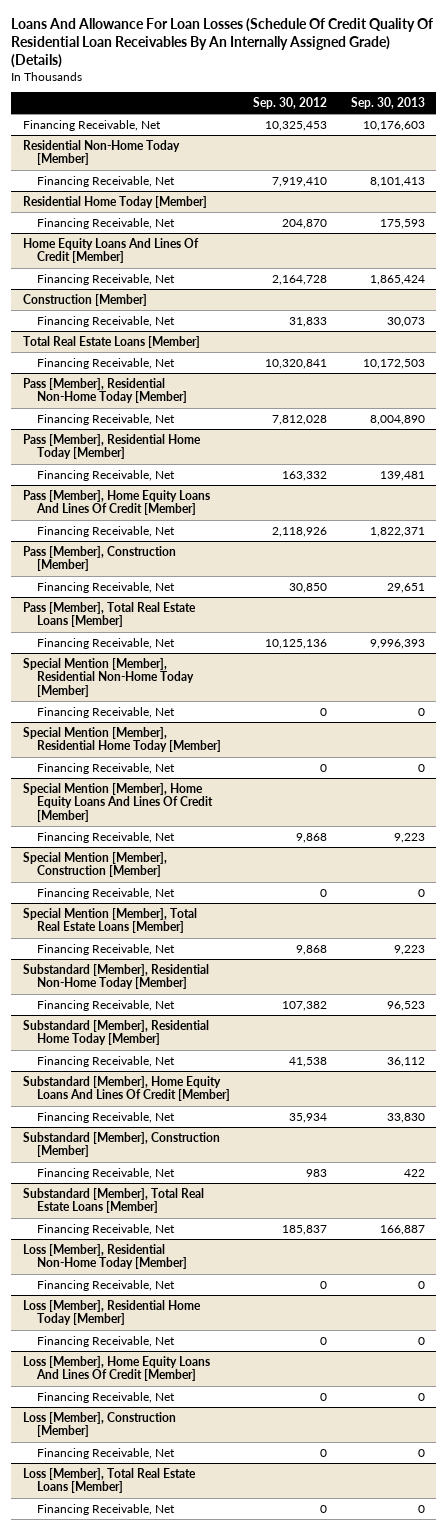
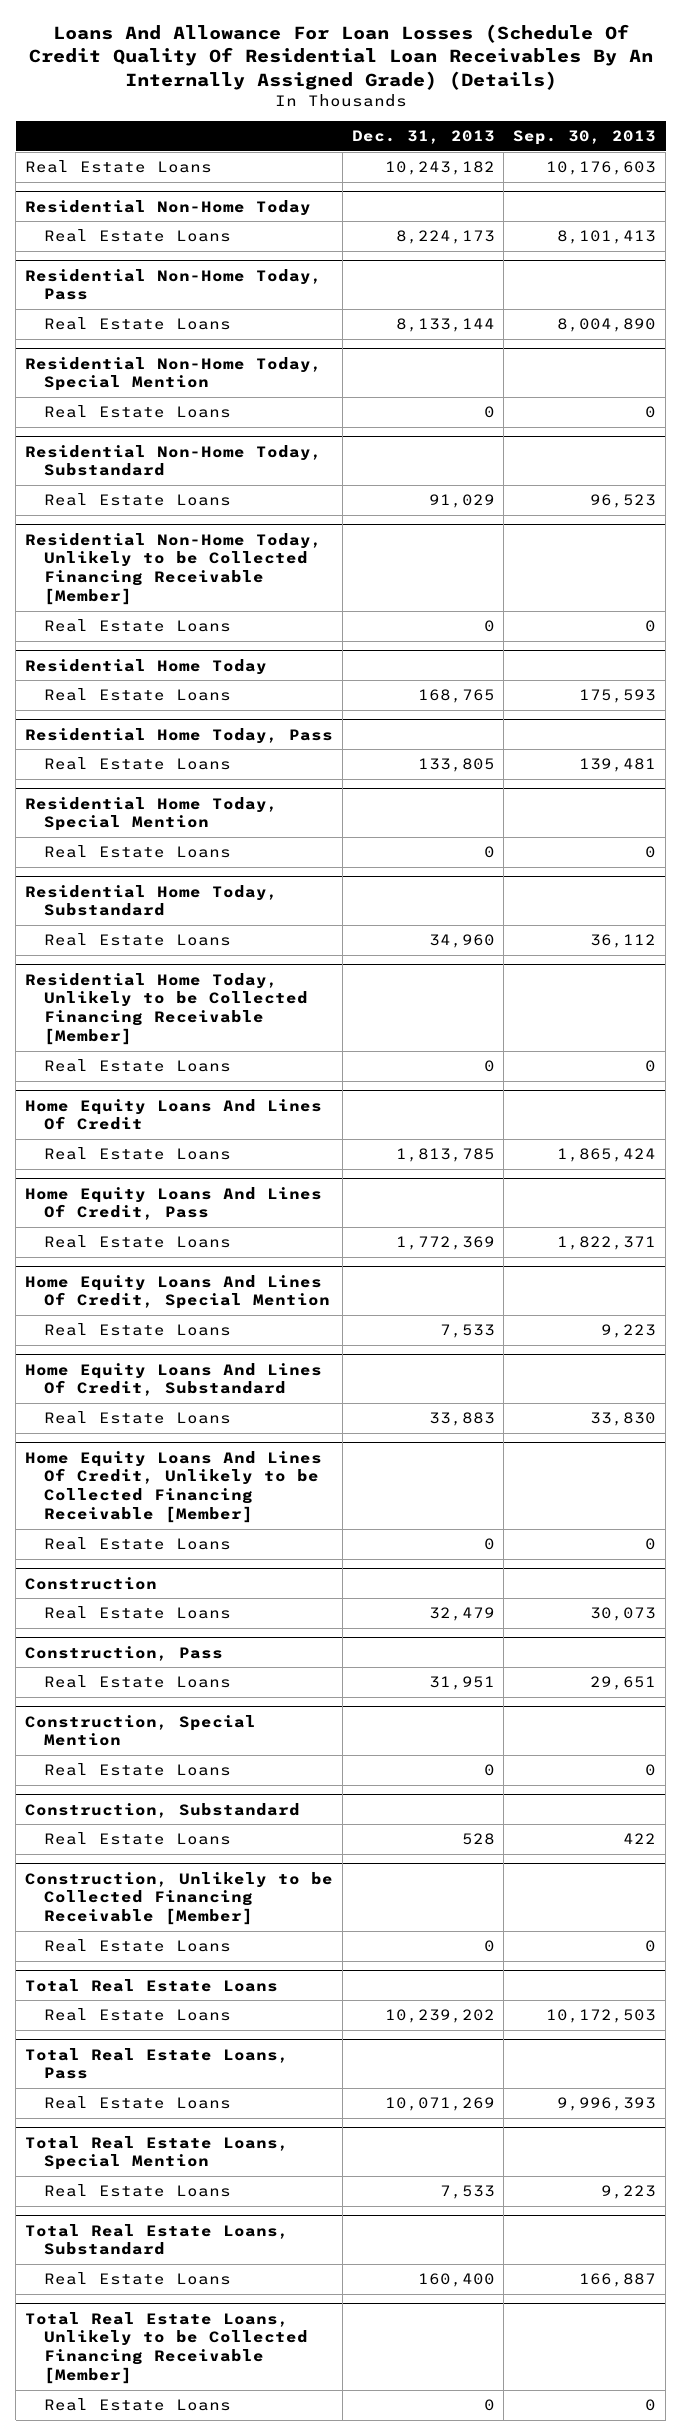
- | Sep. 30, 2012 | Sep. 30, 2013
+ | Dec. 31, 2013 | Sep. 30, 2013
- Financing Receivable, Net | 10,325,453 | 10,176,603
- Residential Non-Home Today [Member]
- Financing Receivable, Net | 7,919,410 | 8,101,413
- Residential Home Today [Member]
- Financing Receivable, Net | 204,870 | 175,593
- Home Equity Loans And Lines Of Credit [Member]
- Financing Receivable, Net | 2,164,728 | 1,865,424
- Construction [Member]
- Financing Receivable, Net | 31,833 | 30,073
- Total Real Estate Loans [Member]
- Financing Receivable, Net | 10,320,841 | 10,172,503
- Pass [Member], Residential Non-Home Today [Member]
- Financing Receivable, Net | 7,812,028 | 8,004,890
- Pass [Member], Residential Home Today [Member]
- Financing Receivable, Net | 163,332 | 139,481
- Pass [Member], Home Equity Loans And Lines Of Credit [Member]
- Financing Receivable, Net | 2,118,926 | 1,822,371
- Pass [Member], Construction [Member]
- Financing Receivable, Net | 30,850 | 29,651
- Pass [Member], Total Real Estate Loans [Member]
- Financing Receivable, Net | 10,125,136 | 9,996,393
- Special Mention [Member], Residential Non-Home Today [Member]
- Financing Receivable, Net | 0 | 0
- Special Mention [Member], Residential Home Today [Member]
- Financing Receivable, Net | 0 | 0
- Special Mention [Member], Home Equity Loans And Lines Of Credit [Member]
- Financing Receivable, Net | 9,868 | 9,223
- Special Mention [Member], Construction [Member]
- Financing Receivable, Net | 0 | 0
- Special Mention [Member], Total Real Estate Loans [Member]
- Financing Receivable, Net | 9,868 | 9,223
- Substandard [Member], Residential Non-Home Today [Member]
- Financing Receivable, Net | 107,382 | 96,523
- Substandard [Member], Residential Home Today [Member]
- Financing Receivable, Net | 41,538 | 36,112
- Substandard [Member], Home Equity Loans And Lines Of Credit [Member]
- Financing Receivable, Net | 35,934 | 33,830
- Substandard [Member], Construction [Member]
- Financing Receivable, Net | 983 | 422
- Substandard [Member], Total Real Estate Loans [Member]
- Financing Receivable, Net | 185,837 | 166,887
- Loss [Member], Residential Non-Home Today [Member]
- Financing Receivable, Net | 0 | 0
- Loss [Member], Residential Home Today [Member]
- Financing Receivable, Net | 0 | 0
- Loss [Member], Home Equity Loans And Lines Of Credit [Member]
- Financing Receivable, Net | 0 | 0
- Loss [Member], Construction [Member]
- Financing Receivable, Net | 0 | 0
- Loss [Member], Total Real Estate Loans [Member]
- Financing Receivable, Net | 0 | 0
+ Real Estate Loans | 10,243,182 | 10,176,603
+ Residential Non-Home Today
+ Real Estate Loans | 8,224,173 | 8,101,413
+ Residential Non-Home Today, Pass
+ Real Estate Loans | 8,133,144 | 8,004,890
+ Residential Non-Home Today, Special Mention
+ Real Estate Loans | 0 | 0
+ Residential Non-Home Today, Substandard
+ Real Estate Loans | 91,029 | 96,523
+ Residential Non-Home Today, Unlikely to be Collected Financing Receivable [Member]
+ Real Estate Loans | 0 | 0
+ Residential Home Today
+ Real Estate Loans | 168,765 | 175,593
+ Residential Home Today, Pass
+ Real Estate Loans | 133,805 | 139,481
+ Residential Home Today, Special Mention
+ Real Estate Loans | 0 | 0
+ Residential Home Today, Substandard
+ Real Estate Loans | 34,960 | 36,112
+ Residential Home Today, Unlikely to be Collected Financing Receivable [Member]
+ Real Estate Loans | 0 | 0
+ Home Equity Loans And Lines Of Credit
+ Real Estate Loans | 1,813,785 | 1,865,424
+ Home Equity Loans And Lines Of Credit, Pass
+ Real Estate Loans | 1,772,369 | 1,822,371
+ Home Equity Loans And Lines Of Credit, Special Mention
+ Real Estate Loans | 7,533 | 9,223
+ Home Equity Loans And Lines Of Credit, Substandard
+ Real Estate Loans | 33,883 | 33,830
+ Home Equity Loans And Lines Of Credit, Unlikely to be Collected Financing Receivable [Member]
+ Real Estate Loans | 0 | 0
+ Construction
+ Real Estate Loans | 32,479 | 30,073
+ Construction, Pass
+ Real Estate Loans | 31,951 | 29,651
+ Construction, Special Mention
+ Real Estate Loans | 0 | 0
+ Construction, Substandard
+ Real Estate Loans | 528 | 422
+ Construction, Unlikely to be Collected Financing Receivable [Member]
+ Real Estate Loans | 0 | 0
+ Total Real Estate Loans
+ Real Estate Loans | 10,239,202 | 10,172,503
+ Total Real Estate Loans, Pass
+ Real Estate Loans | 10,071,269 | 9,996,393
+ Total Real Estate Loans, Special Mention
+ Real Estate Loans | 7,533 | 9,223
+ Total Real Estate Loans, Substandard
+ Real Estate Loans | 160,400 | 166,887
+ Total Real Estate Loans, Unlikely to be Collected Financing Receivable [Member]
+ Real Estate Loans | 0 | 0

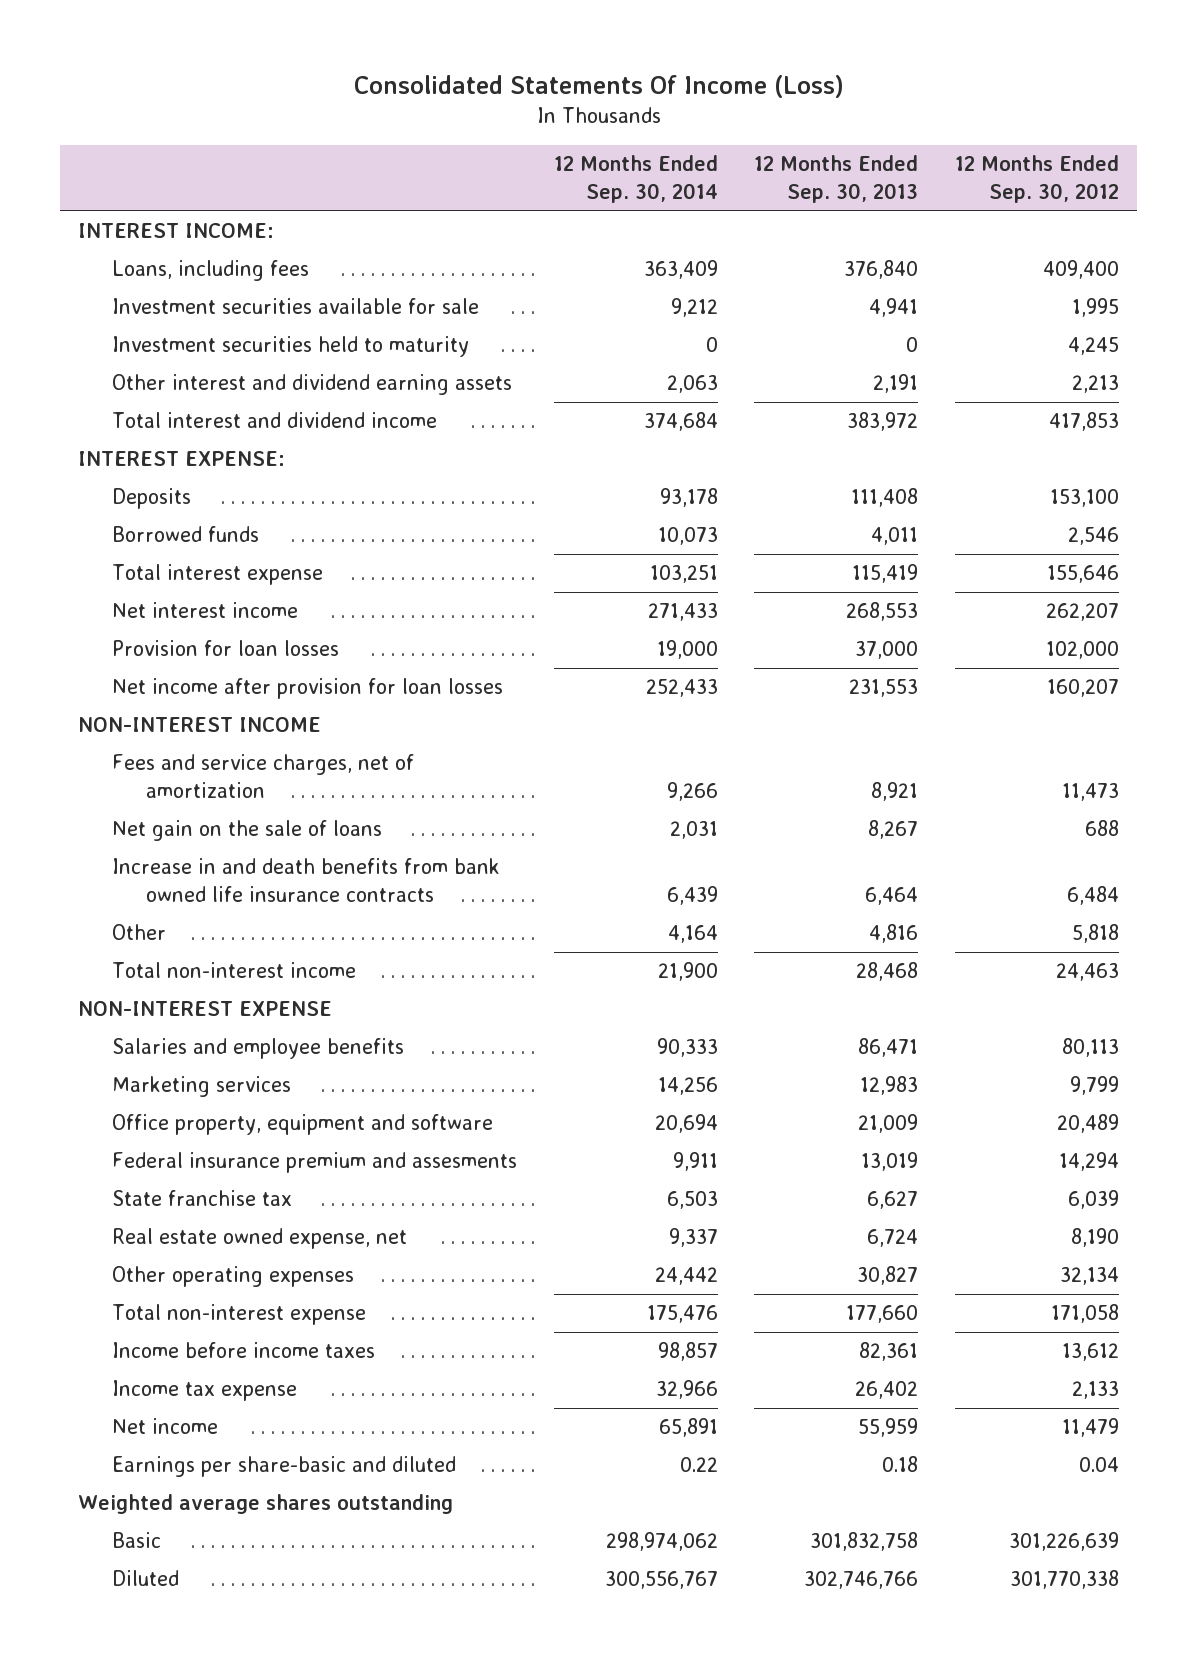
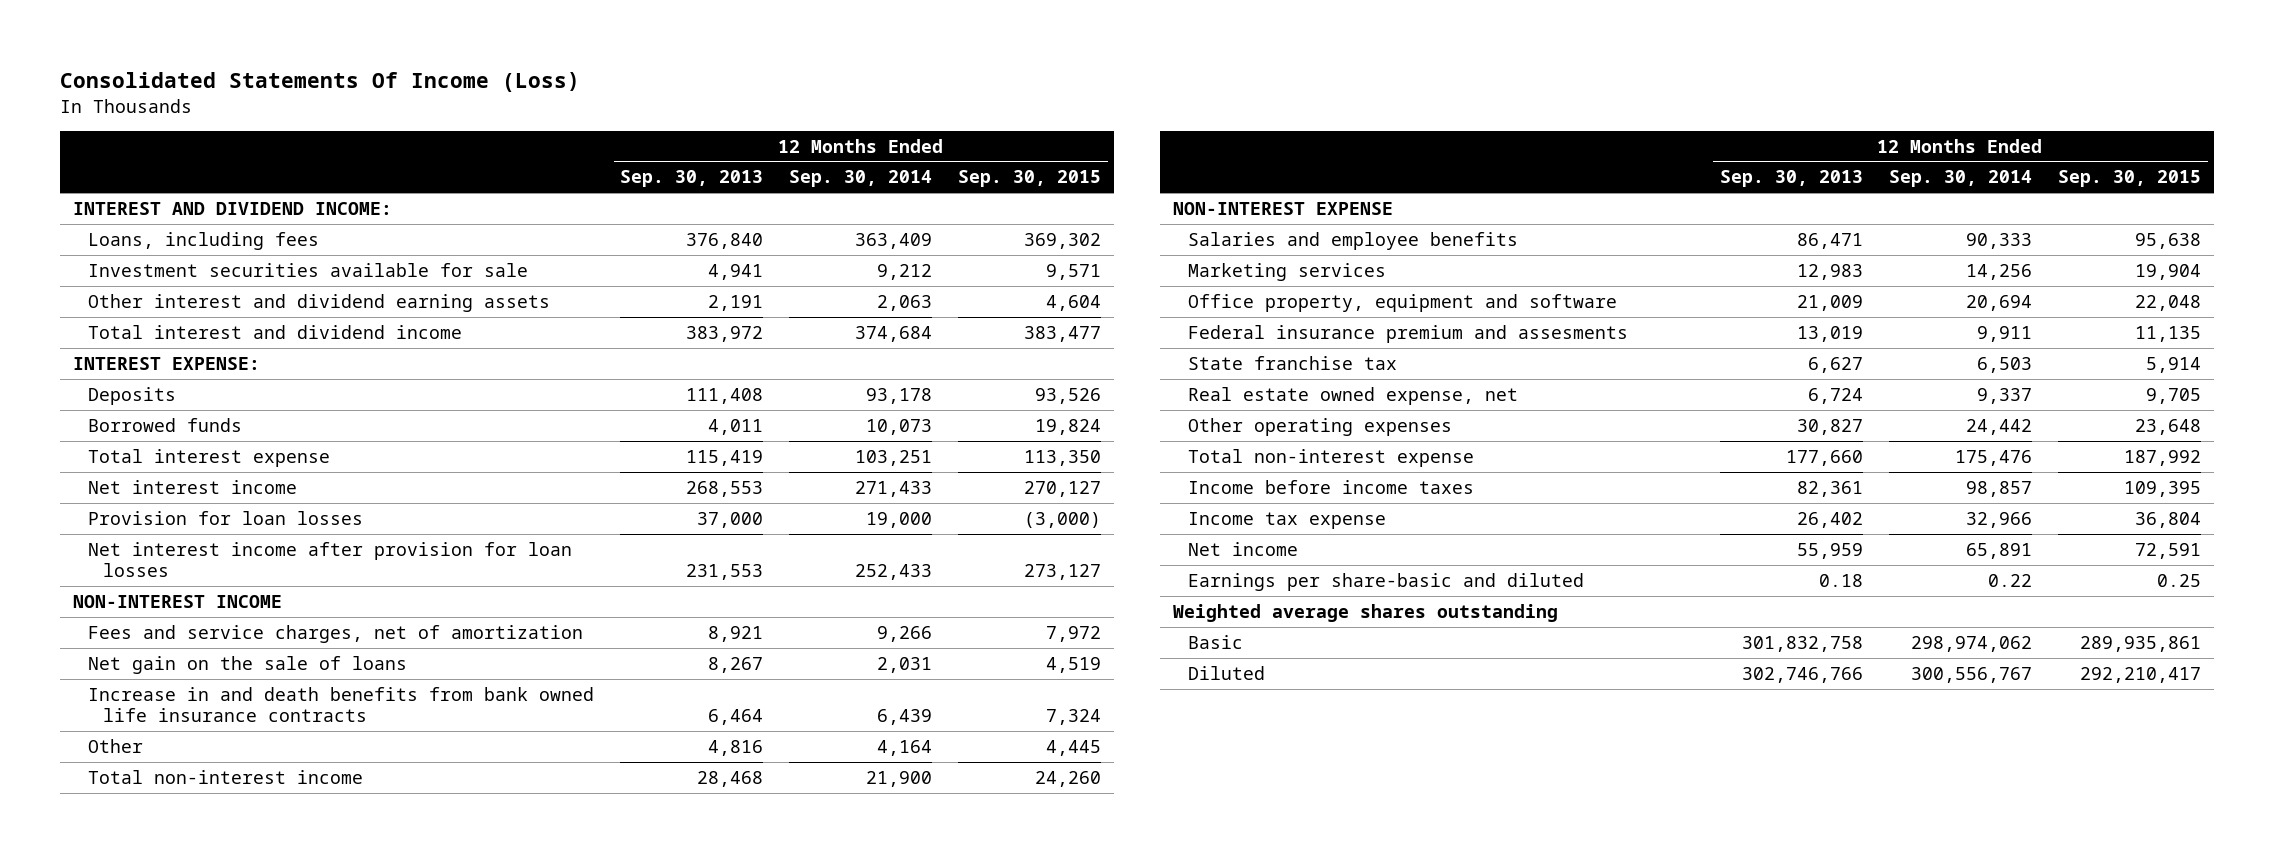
- | 12 Months Ended Sep. 30, 2014 | 12 Months Ended Sep. 30, 2013 | 12 Months Ended Sep. 30, 2012
+ | 12 Months Ended Sep. 30, 2013 | 12 Months Ended Sep. 30, 2014 | 12 Months Ended Sep. 30, 2015
- INTEREST INCOME:
+ INTEREST AND DIVIDEND INCOME:
- Investment securities held to maturity | 0 | 0 | 4,245
- Net income after provision for loan losses | 252,433 | 231,553 | 160,207
+ Net interest income after provision for loan losses | 231,553 | 252,433 | 273,127

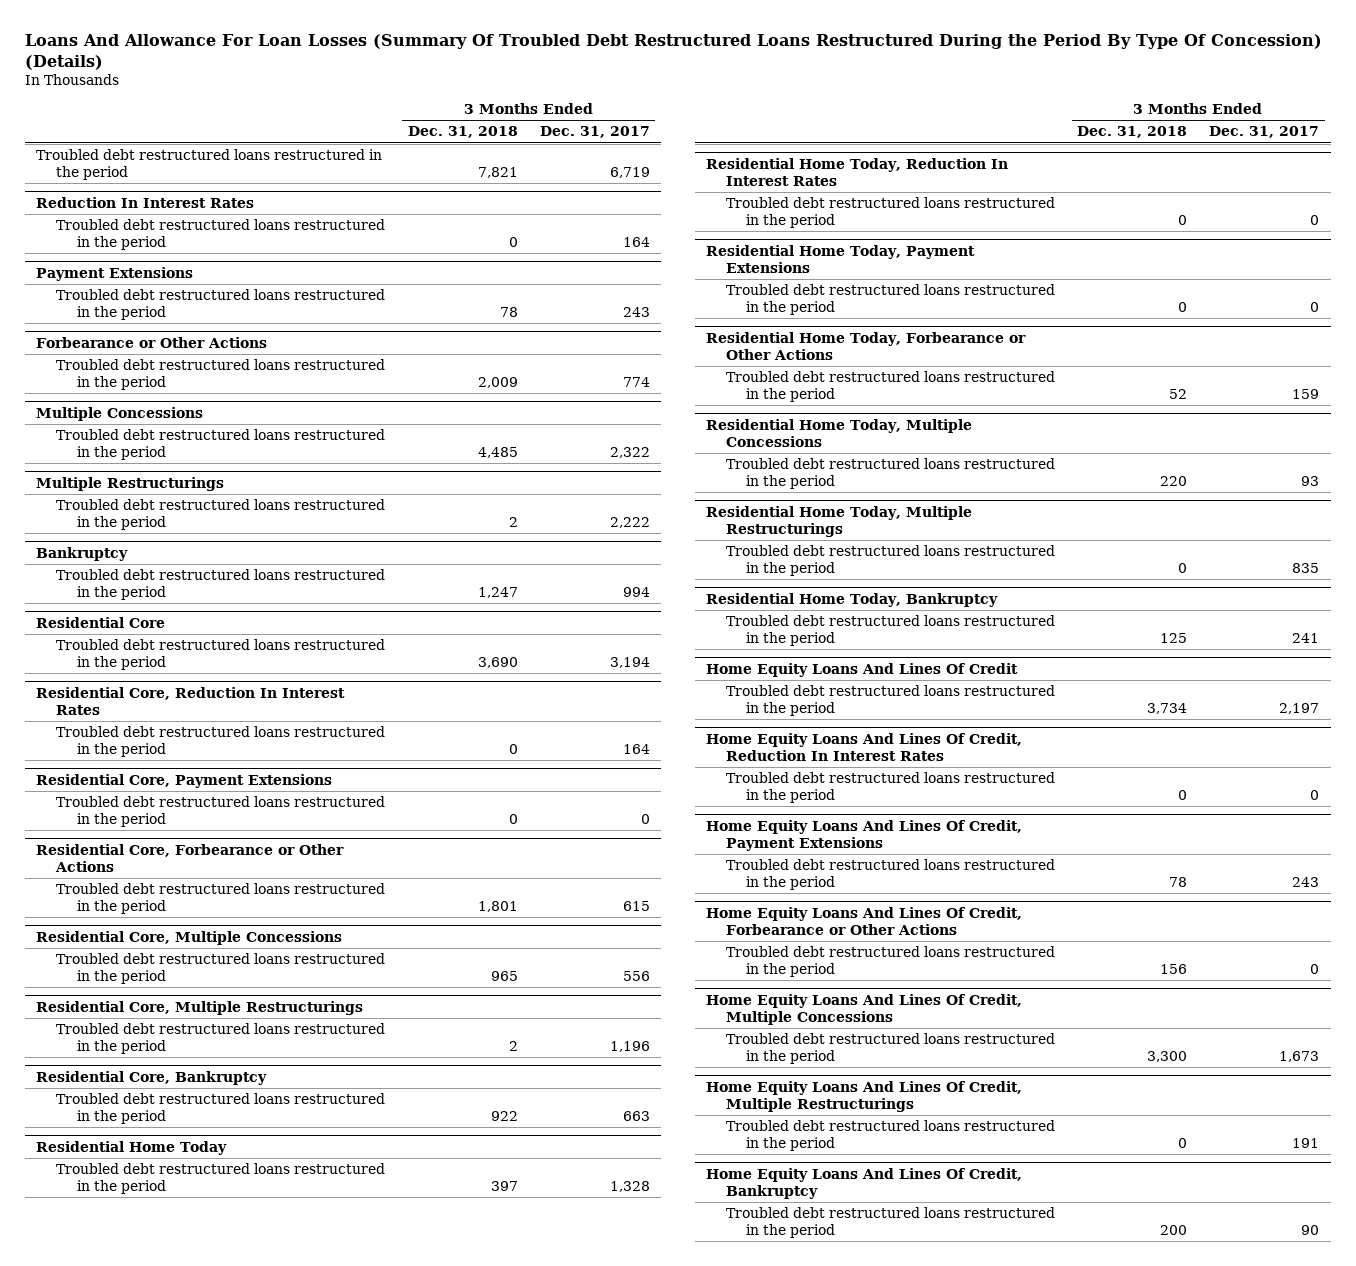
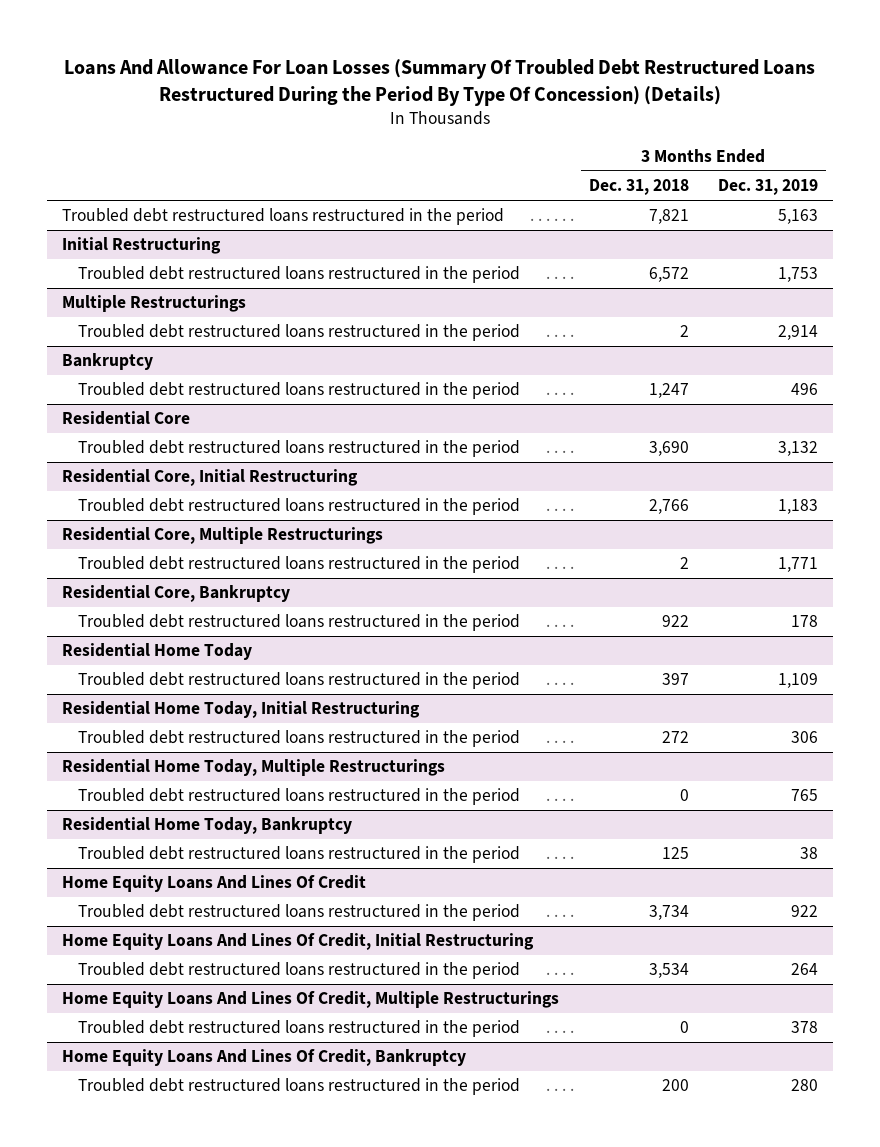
- | 3 Months Ended Dec. 31, 2018 | 3 Months Ended Dec. 31, 2017
+ | 3 Months Ended Dec. 31, 2018 | 3 Months Ended Dec. 31, 2019
- Reduction In Interest Rates
- Troubled debt restructured loans restructured in the period | 0 | 164
- Payment Extensions
- Troubled debt restructured loans restructured in the period | 78 | 243
- Forbearance or Other Actions
- Troubled debt restructured loans restructured in the period | 2,009 | 774
- Multiple Concessions
- Troubled debt restructured loans restructured in the period | 4,485 | 2,322
+ Initial Restructuring
+ Troubled debt restructured loans restructured in the period | 6,572 | 1,753
- Residential Core, Reduction In Interest Rates
- Troubled debt restructured loans restructured in the period | 0 | 164
- Residential Core, Payment Extensions
- Troubled debt restructured loans restructured in the period | 0 | 0
- Residential Core, Forbearance or Other Actions
- Troubled debt restructured loans restructured in the period | 1,801 | 615
- Residential Core, Multiple Concessions
- Troubled debt restructured loans restructured in the period | 965 | 556
+ Residential Core, Initial Restructuring
+ Troubled debt restructured loans restructured in the period | 2,766 | 1,183
- Residential Home Today, Reduction In Interest Rates
- Troubled debt restructured loans restructured in the period | 0 | 0
- Residential Home Today, Payment Extensions
- Troubled debt restructured loans restructured in the period | 0 | 0
- Residential Home Today, Forbearance or Other Actions
- Troubled debt restructured loans restructured in the period | 52 | 159
- Residential Home Today, Multiple Concessions
- Troubled debt restructured loans restructured in the period | 220 | 93
+ Residential Home Today, Initial Restructuring
+ Troubled debt restructured loans restructured in the period | 272 | 306
- Home Equity Loans And Lines Of Credit, Reduction In Interest Rates
- Troubled debt restructured loans restructured in the period | 0 | 0
- Home Equity Loans And Lines Of Credit, Payment Extensions
- Troubled debt restructured loans restructured in the period | 78 | 243
- Home Equity Loans And Lines Of Credit, Forbearance or Other Actions
- Troubled debt restructured loans restructured in the period | 156 | 0
- Home Equity Loans And Lines Of Credit, Multiple Concessions
- Troubled debt restructured loans restructured in the period | 3,300 | 1,673
+ Home Equity Loans And Lines Of Credit, Initial Restructuring
+ Troubled debt restructured loans restructured in the period | 3,534 | 264

